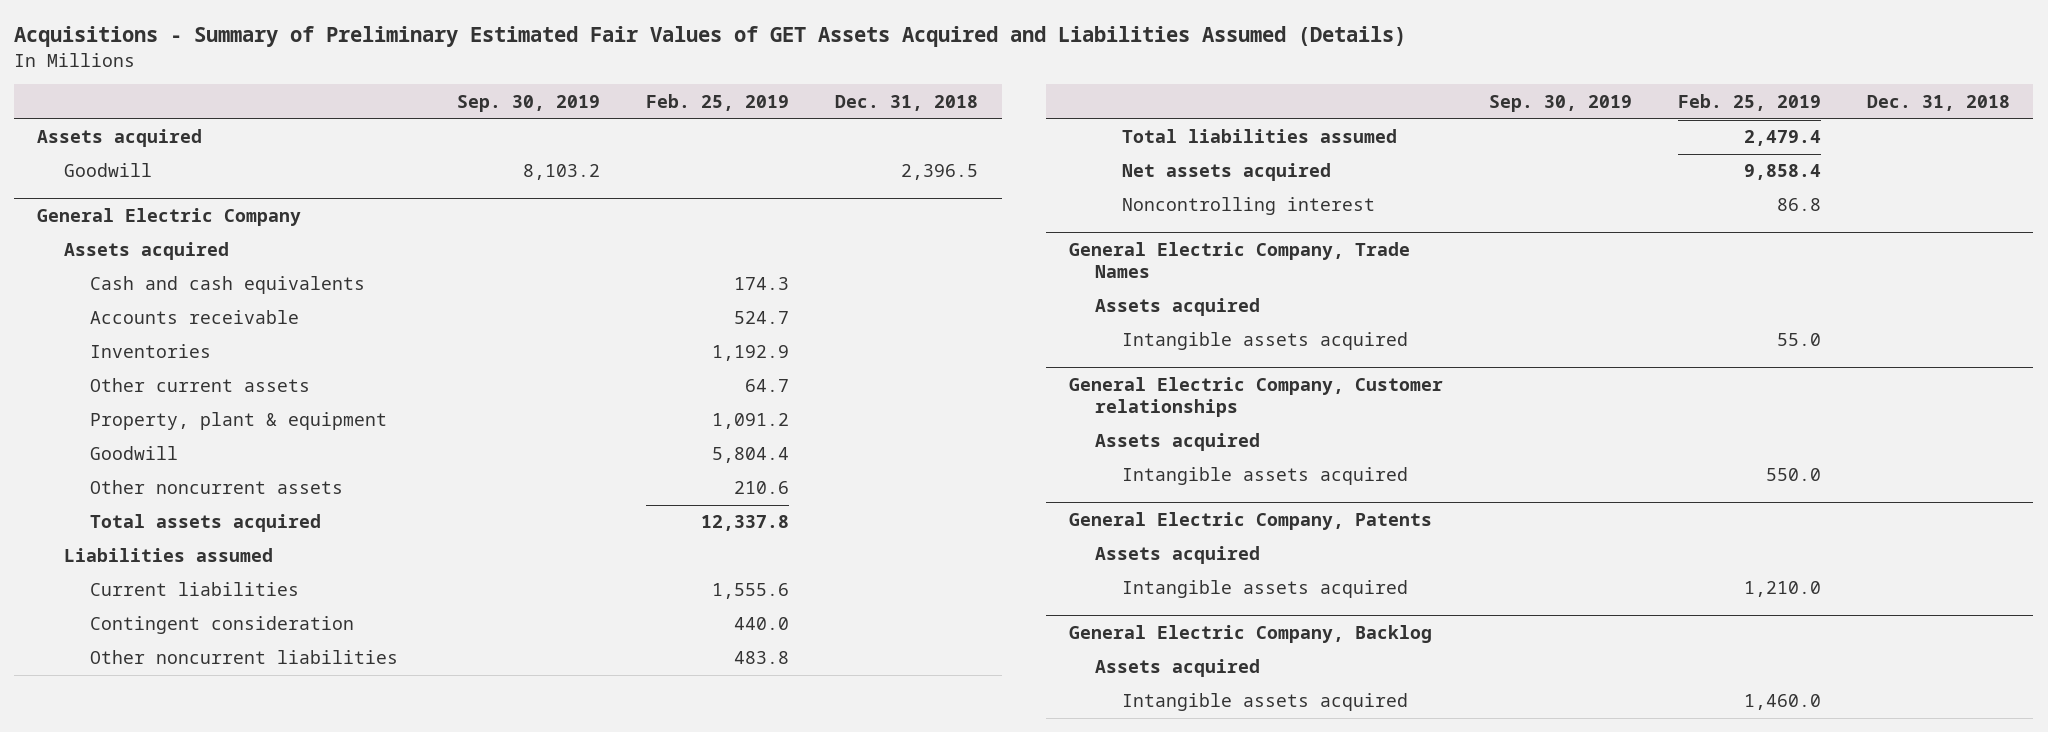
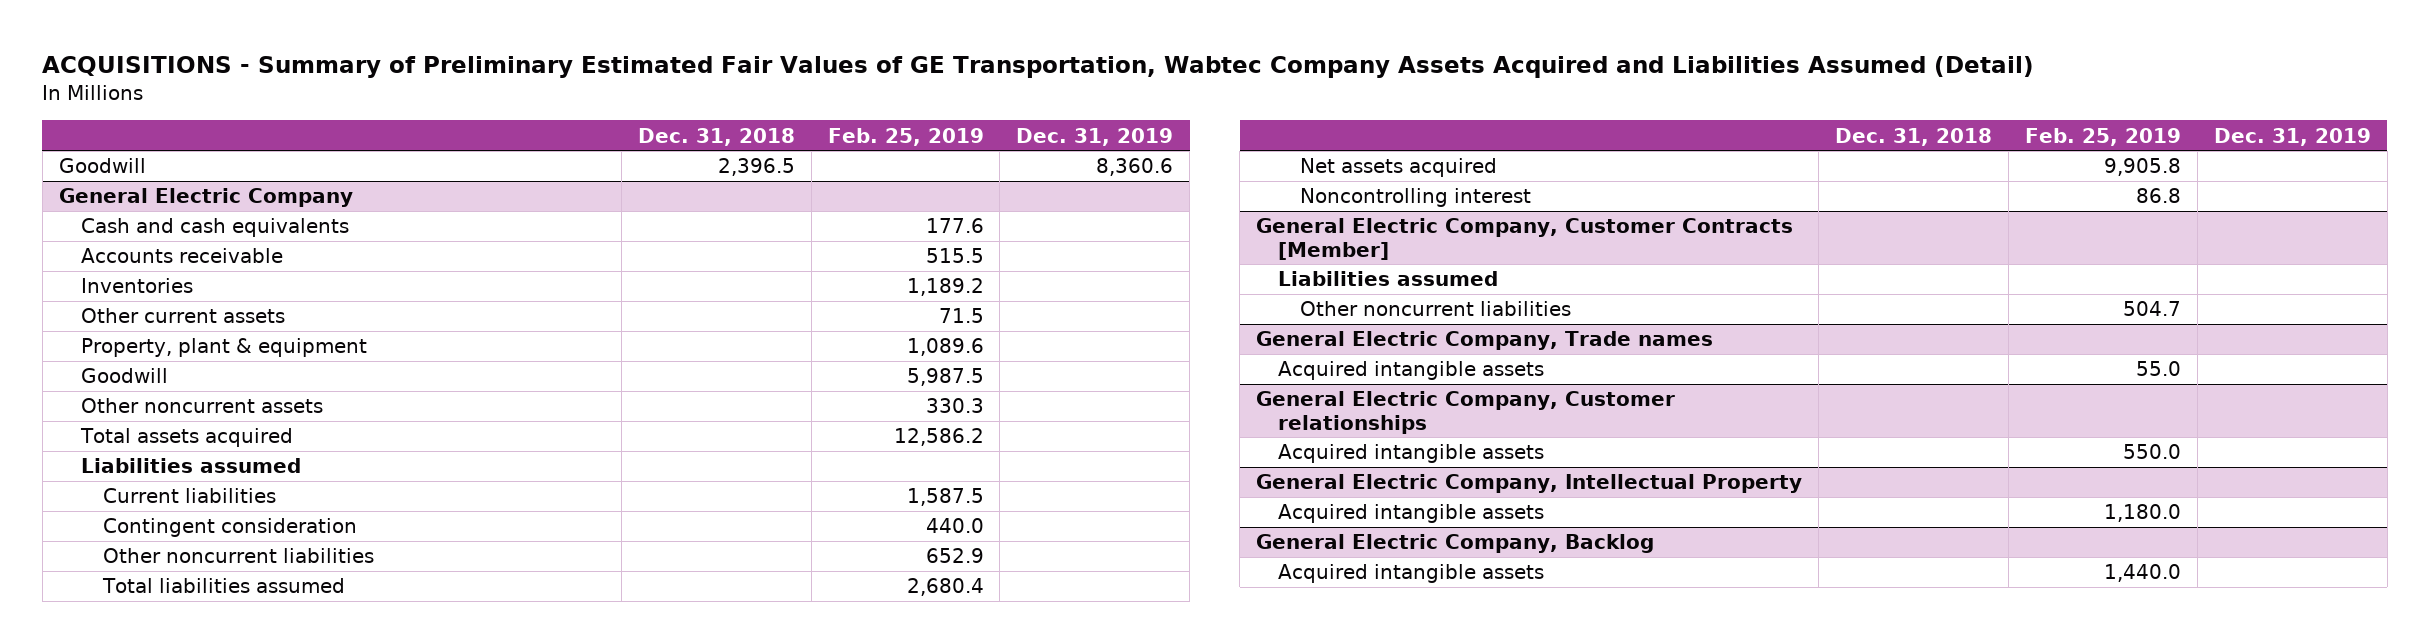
- Acquisitions - Summary of Preliminary Estimated Fair Values of GET Assets Acquired and Liabilities Assumed (Details)
+ ACQUISITIONS - Summary of Preliminary Estimated Fair Values of GE Transportation, Wabtec Company Assets Acquired and Liabilities Assumed (Detail)
- | Sep. 30, 2019 | Feb. 25, 2019 | Dec. 31, 2018
+ | Dec. 31, 2018 | Feb. 25, 2019 | Dec. 31, 2019
- Assets acquired
@ General Electric Company
- Assets acquired
- Cash and cash equivalents | | 174.3 |
- Accounts receivable | | 524.7 |
- Inventories | | 1,192.9 |
- Other current assets | | 64.7 |
- Property, plant & equipment | | 1,091.2 |
- Goodwill | | 5,804.4 |
- Other noncurrent assets | | 210.6 |
- Total assets acquired | | 12,337.8 |
+ Cash and cash equivalents | | 177.6 |
+ Accounts receivable | | 515.5 |
+ Inventories | | 1,189.2 |
+ Other current assets | | 71.5 |
+ Property, plant & equipment | | 1,089.6 |
+ Goodwill | | 5,987.5 |
+ Other noncurrent assets | | 330.3 |
+ Total assets acquired | | 12,586.2 |
- Current liabilities | | 1,555.6 |
+ Current liabilities | | 1,587.5 |
- Other noncurrent liabilities | | 483.8 |
- Total liabilities assumed | | 2,479.4 |
- Net assets acquired | | 9,858.4 |
+ Other noncurrent liabilities | | 652.9 |
+ Total liabilities assumed | | 2,680.4 |
+ Net assets acquired | | 9,905.8 |
- General Electric Company, Trade Names
- Assets acquired
- Intangible assets acquired | | 55.0 |
+ General Electric Company, Customer Contracts [Member]
+ Liabilities assumed
+ Other noncurrent liabilities | | 504.7 |
+ General Electric Company, Trade names
+ Acquired intangible assets | | 55.0 |
@ General Electric Company, Customer relationships
- Assets acquired
- Intangible assets acquired | | 550.0 |
- General Electric Company, Patents
- Assets acquired
- Intangible assets acquired | | 1,210.0 |
@ General Electric Company, Customer relationships
+ Acquired intangible assets | | 550.0 |
+ General Electric Company, Intellectual Property
+ Acquired intangible assets | | 1,180.0 |
@ General Electric Company, Backlog
- Assets acquired
- Intangible assets acquired | | 1,460.0 |
+ Acquired intangible assets | | 1,440.0 |

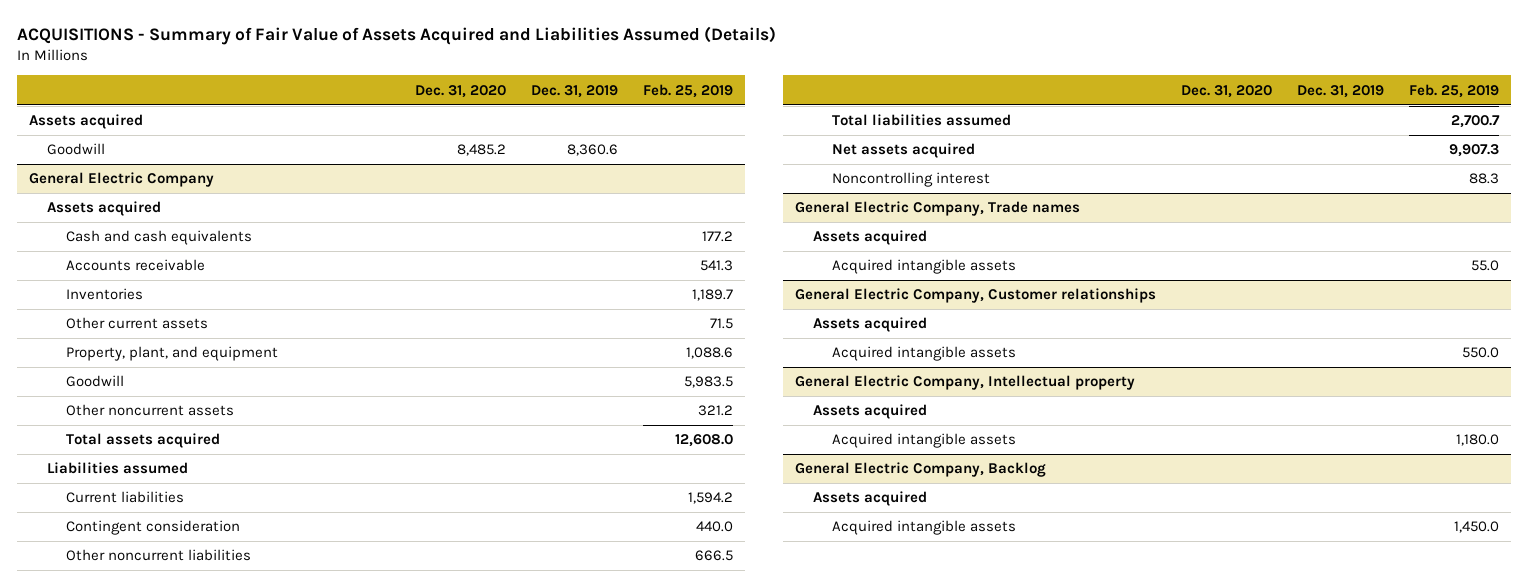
- ACQUISITIONS - Summary of Preliminary Estimated Fair Values of GE Transportation, Wabtec Company Assets Acquired and Liabilities Assumed (Detail)
+ ACQUISITIONS - Summary of Fair Value of Assets Acquired and Liabilities Assumed (Details)
- | Dec. 31, 2018 | Feb. 25, 2019 | Dec. 31, 2019
+ | Dec. 31, 2020 | Dec. 31, 2019 | Feb. 25, 2019
+ Assets acquired
@ General Electric Company
- Cash and cash equivalents | | 177.6 |
- Accounts receivable | | 515.5 |
- Inventories | | 1,189.2 |
+ Assets acquired
+ Cash and cash equivalents | | | 177.2
+ Accounts receivable | | | 541.3
+ Inventories | | | 1,189.7
- Property, plant & equipment | | 1,089.6 |
- Goodwill | | 5,987.5 |
- Other noncurrent assets | | 330.3 |
- Total assets acquired | | 12,586.2 |
+ Property, plant, and equipment | | | 1,088.6
+ Goodwill | | | 5,983.5
+ Other noncurrent assets | | | 321.2
+ Total assets acquired | | | 12,608.0
- Current liabilities | | 1,587.5 |
+ Current liabilities | | | 1,594.2
- Other noncurrent liabilities | | 652.9 |
- Total liabilities assumed | | 2,680.4 |
- Net assets acquired | | 9,905.8 |
- Noncontrolling interest | | 86.8 |
- General Electric Company, Customer Contracts [Member]
- Liabilities assumed
- Other noncurrent liabilities | | 504.7 |
@ General Electric Company
+ Other noncurrent liabilities | | | 666.5
+ Total liabilities assumed | | | 2,700.7
+ Net assets acquired | | | 9,907.3
+ Noncontrolling interest | | | 88.3
@ General Electric Company, Trade names
+ Assets acquired
@ General Electric Company, Customer relationships
+ Assets acquired
- General Electric Company, Intellectual Property
+ General Electric Company, Intellectual property
+ Assets acquired
@ General Electric Company, Backlog
- Acquired intangible assets | | 1,440.0 |
+ Assets acquired
+ Acquired intangible assets | | | 1,450.0

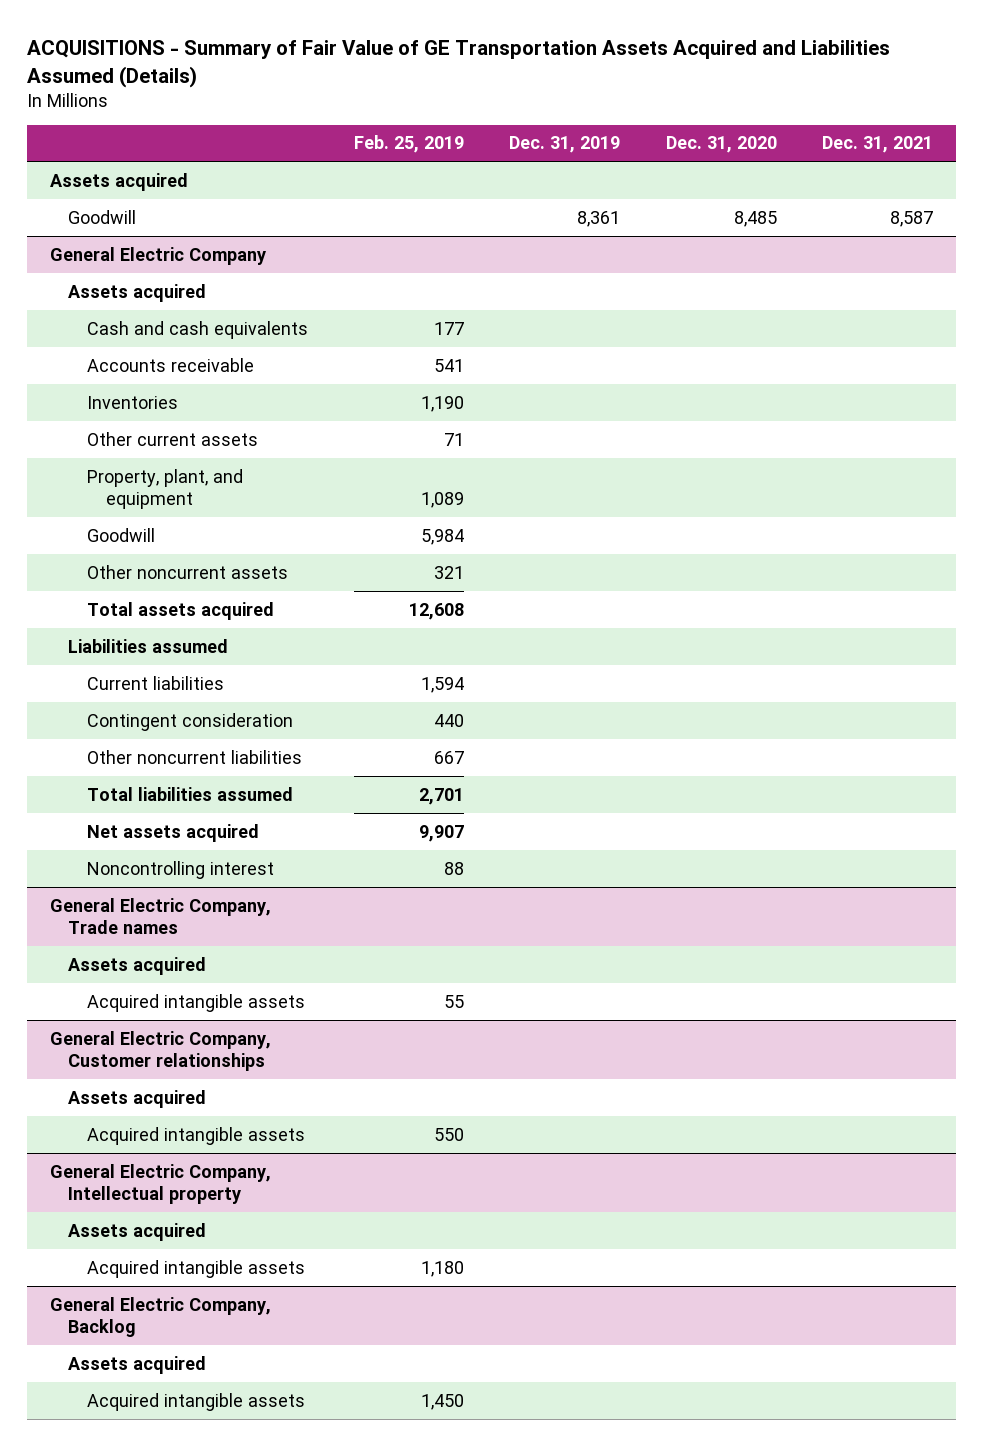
- ACQUISITIONS - Summary of Fair Value of Assets Acquired and Liabilities Assumed (Details)
+ ACQUISITIONS - Summary of Fair Value of GE Transportation Assets Acquired and Liabilities Assumed (Details)
- | Dec. 31, 2020 | Dec. 31, 2019 | Feb. 25, 2019
+ | Feb. 25, 2019 | Dec. 31, 2019 | Dec. 31, 2020 | Dec. 31, 2021
- Goodwill | 8,485.2 | 8,360.6 |
+ Goodwill | | 8,361 | 8,485 | 8,587
@ General Electric Company
- Cash and cash equivalents | | | 177.2
- Accounts receivable | | | 541.3
- Inventories | | | 1,189.7
- Other current assets | | | 71.5
- Property, plant, and equipment | | | 1,088.6
- Goodwill | | | 5,983.5
- Other noncurrent assets | | | 321.2
- Total assets acquired | | | 12,608.0
+ Cash and cash equivalents | 177 | | |
+ Accounts receivable | 541 | | |
+ Inventories | 1,190 | | |
+ Other current assets | 71 | | |
+ Property, plant, and equipment | 1,089 | | |
+ Goodwill | 5,984 | | |
+ Other noncurrent assets | 321 | | |
+ Total assets acquired | 12,608 | | |
- Current liabilities | | | 1,594.2
- Contingent consideration | | | 440.0
- Other noncurrent liabilities | | | 666.5
- Total liabilities assumed | | | 2,700.7
- Net assets acquired | | | 9,907.3
- Noncontrolling interest | | | 88.3
+ Current liabilities | 1,594 | | |
+ Contingent consideration | 440 | | |
+ Other noncurrent liabilities | 667 | | |
+ Total liabilities assumed | 2,701 | | |
+ Net assets acquired | 9,907 | | |
+ Noncontrolling interest | 88 | | |
@ General Electric Company, Trade names
- Acquired intangible assets | | | 55.0
+ Acquired intangible assets | 55 | | |
@ General Electric Company, Customer relationships
- Acquired intangible assets | | | 550.0
+ Acquired intangible assets | 550 | | |
@ General Electric Company, Intellectual property
- Acquired intangible assets | | | 1,180.0
+ Acquired intangible assets | 1,180 | | |
@ General Electric Company, Backlog
- Acquired intangible assets | | | 1,450.0
+ Acquired intangible assets | 1,450 | | |

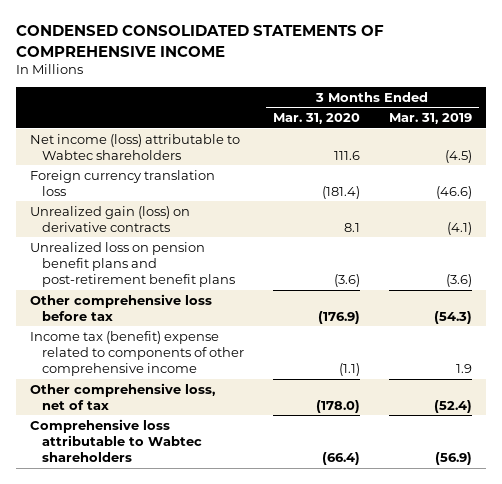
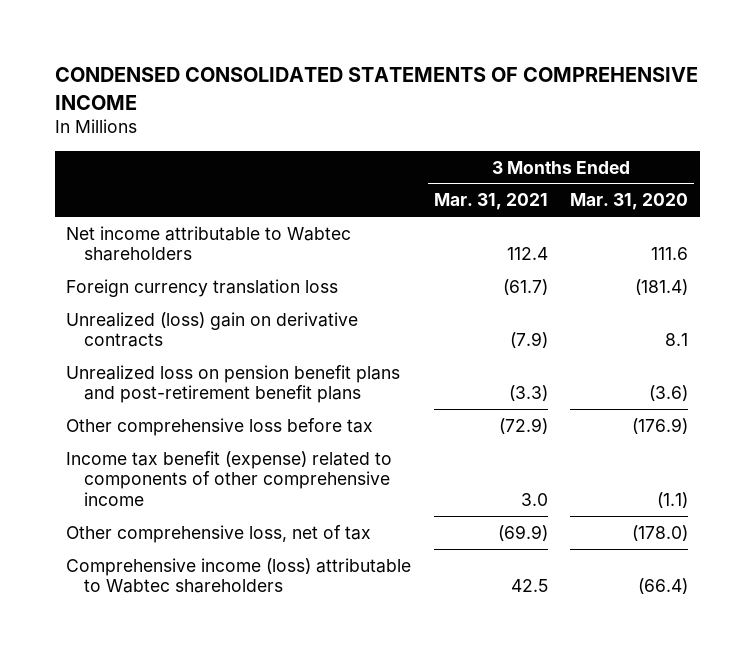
- | 3 Months Ended Mar. 31, 2020 | 3 Months Ended Mar. 31, 2019
+ | 3 Months Ended Mar. 31, 2021 | 3 Months Ended Mar. 31, 2020
- Net income (loss) attributable to Wabtec shareholders | 111.6 | (4.5)
+ Net income attributable to Wabtec shareholders | 112.4 | 111.6
- Unrealized gain (loss) on derivative contracts | 8.1 | (4.1)
+ Unrealized (loss) gain on derivative contracts | (7.9) | 8.1
- Income tax (benefit) expense related to components of other comprehensive income | (1.1) | 1.9
+ Income tax benefit (expense) related to components of other comprehensive income | 3.0 | (1.1)
- Comprehensive loss attributable to Wabtec shareholders | (66.4) | (56.9)
+ Comprehensive income (loss) attributable to Wabtec shareholders | 42.5 | (66.4)

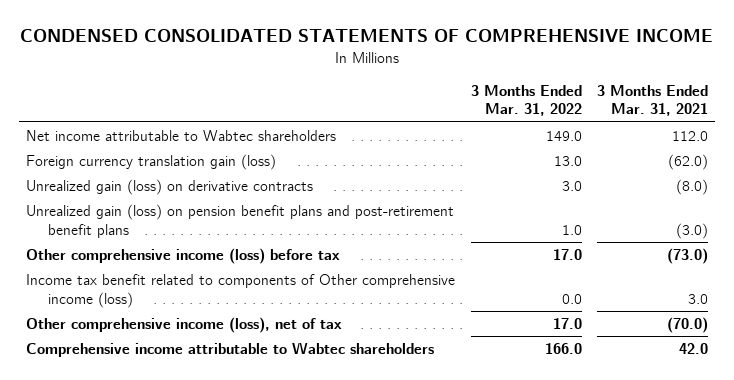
- | 3 Months Ended Mar. 31, 2021 | 3 Months Ended Mar. 31, 2020
+ | 3 Months Ended Mar. 31, 2022 | 3 Months Ended Mar. 31, 2021
- Net income attributable to Wabtec shareholders | 112.4 | 111.6
- Foreign currency translation loss | (61.7) | (181.4)
- Unrealized (loss) gain on derivative contracts | (7.9) | 8.1
- Unrealized loss on pension benefit plans and post-retirement benefit plans | (3.3) | (3.6)
- Other comprehensive loss before tax | (72.9) | (176.9)
- Income tax benefit (expense) related to components of other comprehensive income | 3.0 | (1.1)
- Other comprehensive loss, net of tax | (69.9) | (178.0)
- Comprehensive income (loss) attributable to Wabtec shareholders | 42.5 | (66.4)
+ Net income attributable to Wabtec shareholders | 149.0 | 112.0
+ Foreign currency translation gain (loss) | 13.0 | (62.0)
+ Unrealized gain (loss) on derivative contracts | 3.0 | (8.0)
+ Unrealized gain (loss) on pension benefit plans and post-retirement benefit plans | 1.0 | (3.0)
+ Other comprehensive income (loss) before tax | 17.0 | (73.0)
+ Income tax benefit related to components of Other comprehensive income (loss) | 0.0 | 3.0
+ Other comprehensive income (loss), net of tax | 17.0 | (70.0)
+ Comprehensive income attributable to Wabtec shareholders | 166.0 | 42.0

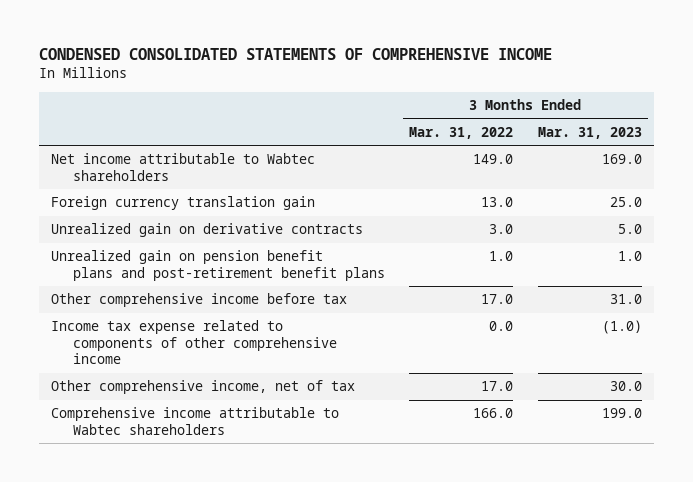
- | 3 Months Ended Mar. 31, 2022 | 3 Months Ended Mar. 31, 2021
+ | 3 Months Ended Mar. 31, 2022 | 3 Months Ended Mar. 31, 2023
- Foreign currency translation gain (loss) | 13.0 | (62.0)
- Unrealized gain (loss) on derivative contracts | 3.0 | (8.0)
- Unrealized gain (loss) on pension benefit plans and post-retirement benefit plans | 1.0 | (3.0)
- Other comprehensive income (loss) before tax | 17.0 | (73.0)
- Income tax benefit related to components of Other comprehensive income (loss) | 0.0 | 3.0
- Other comprehensive income (loss), net of tax | 17.0 | (70.0)
+ Foreign currency translation gain | 13.0 | 25.0
+ Unrealized gain on derivative contracts | 3.0 | 5.0
+ Unrealized gain on pension benefit plans and post-retirement benefit plans | 1.0 | 1.0
+ Other comprehensive income before tax | 17.0 | 31.0
+ Income tax expense related to components of other comprehensive income | 0.0 | (1.0)
+ Other comprehensive income, net of tax | 17.0 | 30.0

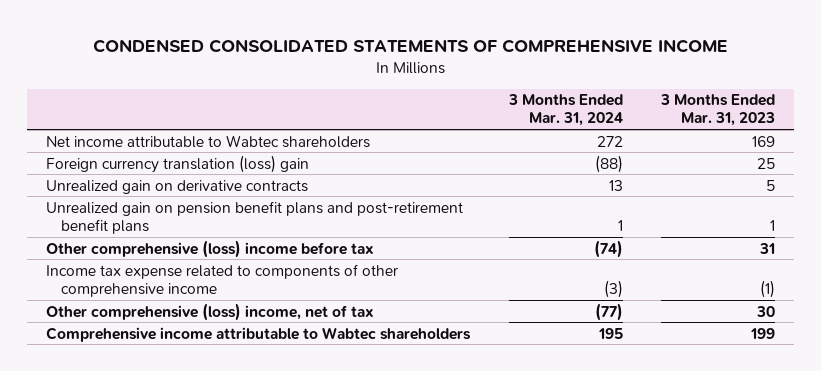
- | 3 Months Ended Mar. 31, 2022 | 3 Months Ended Mar. 31, 2023
+ | 3 Months Ended Mar. 31, 2024 | 3 Months Ended Mar. 31, 2023
- Net income attributable to Wabtec shareholders | 149.0 | 169.0
- Foreign currency translation gain | 13.0 | 25.0
- Unrealized gain on derivative contracts | 3.0 | 5.0
- Unrealized gain on pension benefit plans and post-retirement benefit plans | 1.0 | 1.0
- Other comprehensive income before tax | 17.0 | 31.0
- Income tax expense related to components of other comprehensive income | 0.0 | (1.0)
- Other comprehensive income, net of tax | 17.0 | 30.0
- Comprehensive income attributable to Wabtec shareholders | 166.0 | 199.0
+ Net income attributable to Wabtec shareholders | 272 | 169
+ Foreign currency translation (loss) gain | (88) | 25
+ Unrealized gain on derivative contracts | 13 | 5
+ Unrealized gain on pension benefit plans and post-retirement benefit plans | 1 | 1
+ Other comprehensive (loss) income before tax | (74) | 31
+ Income tax expense related to components of other comprehensive income | (3) | (1)
+ Other comprehensive (loss) income, net of tax | (77) | 30
+ Comprehensive income attributable to Wabtec shareholders | 195 | 199

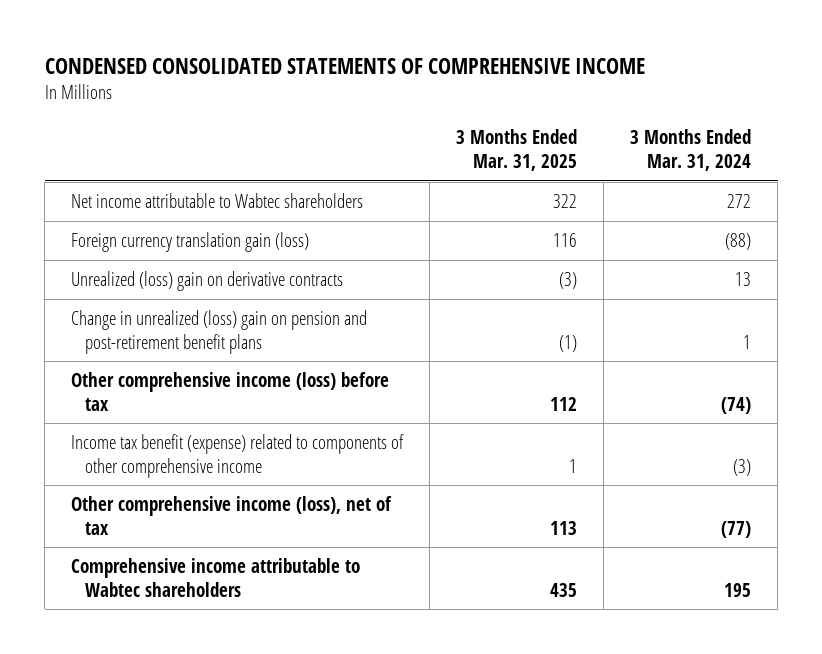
- | 3 Months Ended Mar. 31, 2024 | 3 Months Ended Mar. 31, 2023
+ | 3 Months Ended Mar. 31, 2025 | 3 Months Ended Mar. 31, 2024
- Foreign currency translation (loss) gain | (88) | 25
- Unrealized gain on derivative contracts | 13 | 5
- Unrealized gain on pension benefit plans and post-retirement benefit plans | 1 | 1
- Other comprehensive (loss) income before tax | (74) | 31
- Income tax expense related to components of other comprehensive income | (3) | (1)
- Other comprehensive (loss) income, net of tax | (77) | 30
+ Foreign currency translation gain (loss) | 116 | (88)
+ Unrealized (loss) gain on derivative contracts | (3) | 13
+ Change in unrealized (loss) gain on pension and post-retirement benefit plans | (1) | 1
+ Other comprehensive income (loss) before tax | 112 | (74)
+ Income tax benefit (expense) related to components of other comprehensive income | 1 | (3)
+ Other comprehensive income (loss), net of tax | 113 | (77)

